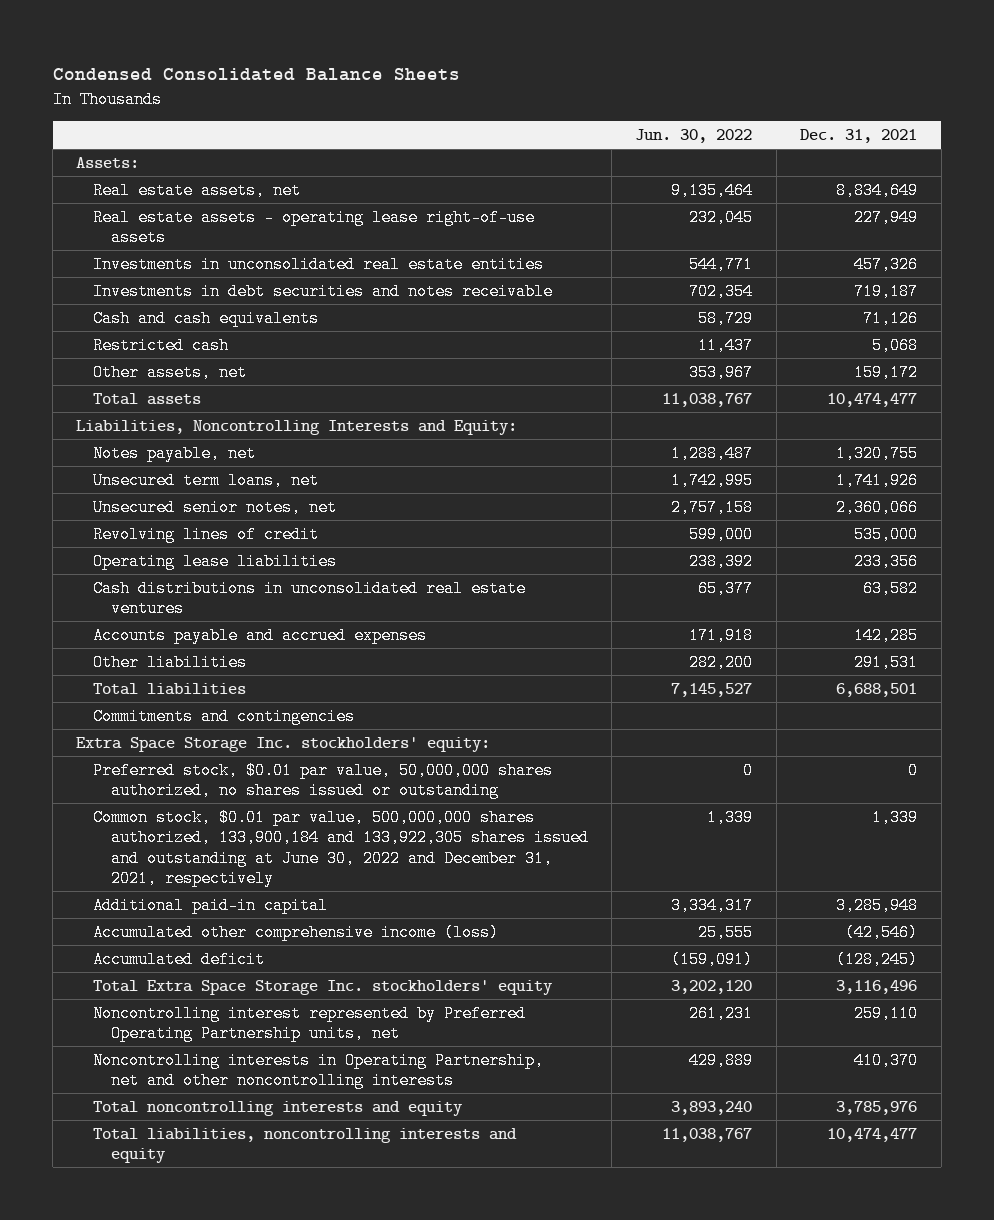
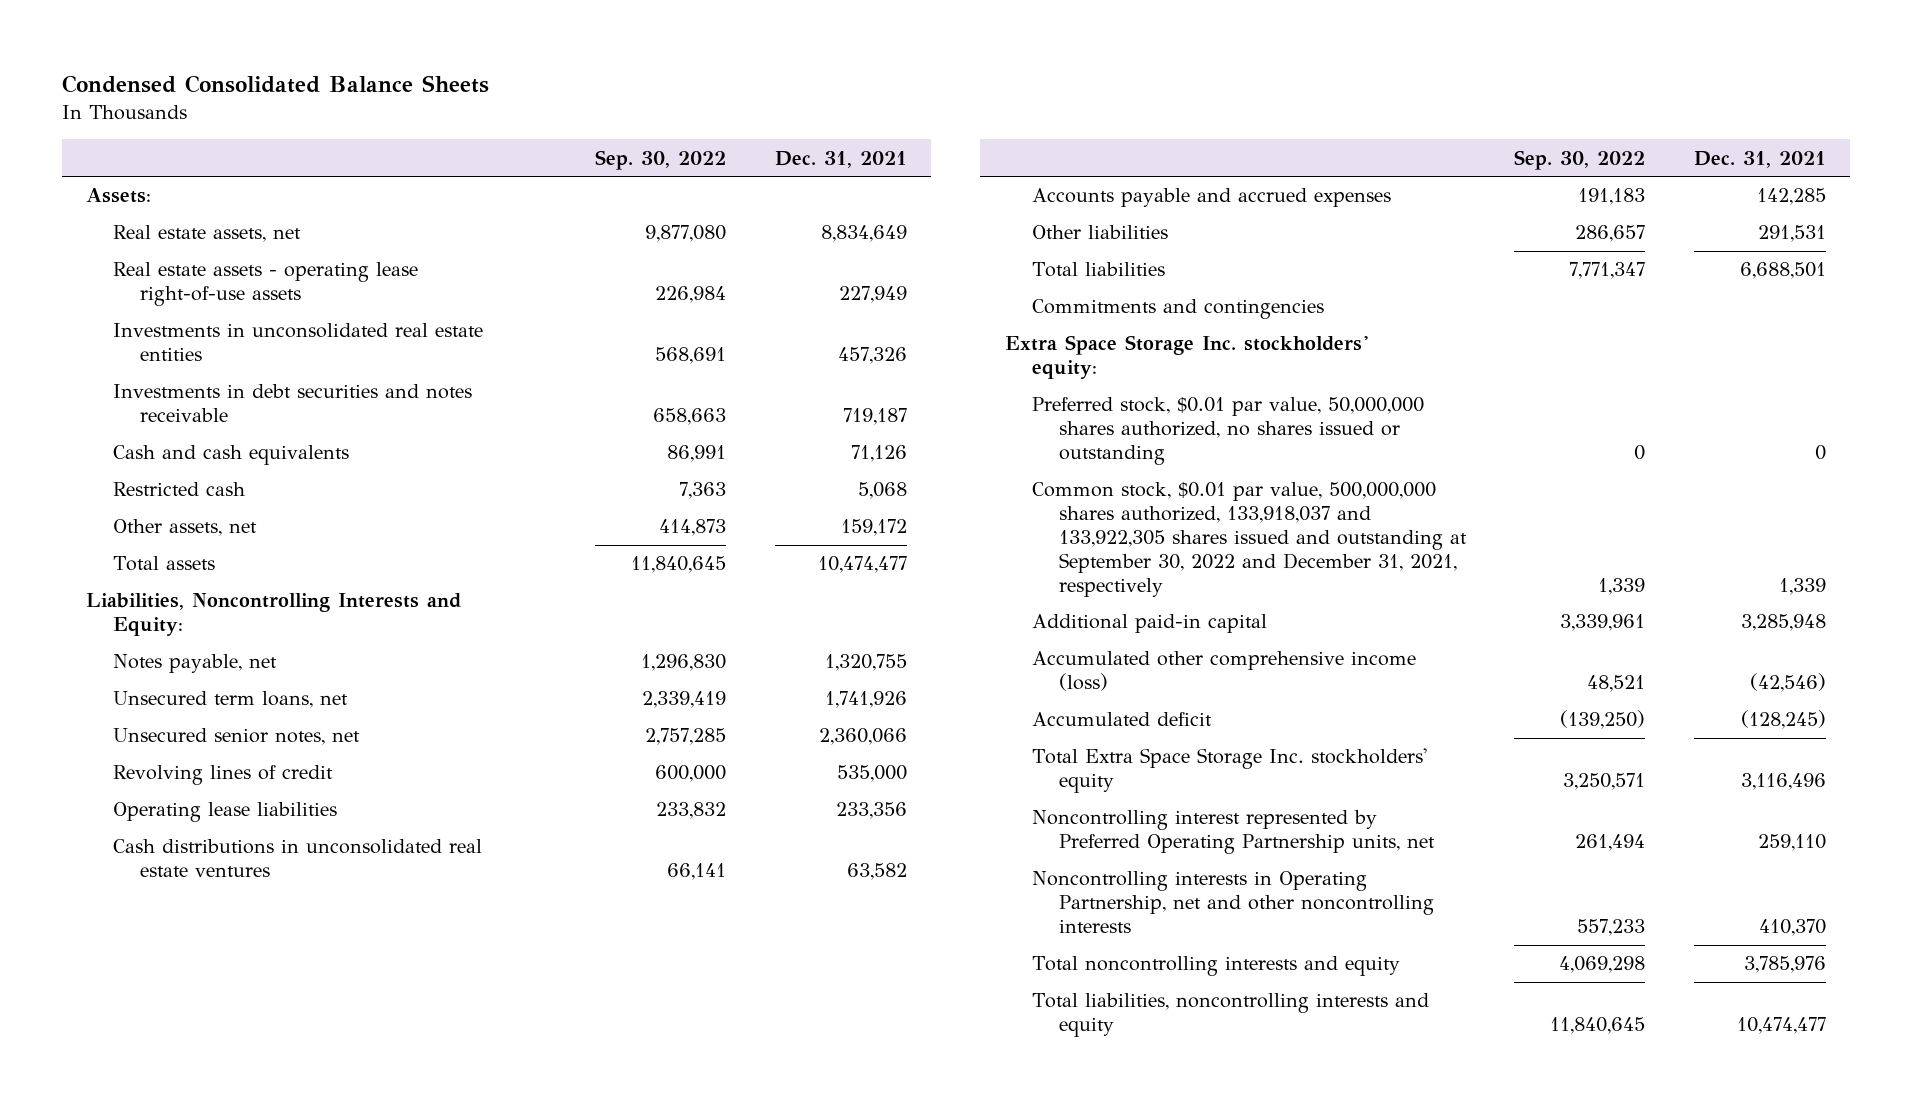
- | Jun. 30, 2022 | Dec. 31, 2021
+ | Sep. 30, 2022 | Dec. 31, 2021
- Common stock, $0.01 par value, 500,000,000 shares authorized, 133,900,184 and 133,922,305 shares issued and outstanding at June 30, 2022 and December 31, 2021, respectively | 1,339 | 1,339
+ Common stock, $0.01 par value, 500,000,000 shares authorized, 133,918,037 and 133,922,305 shares issued and outstanding at September 30, 2022 and December 31, 2021, respectively | 1,339 | 1,339

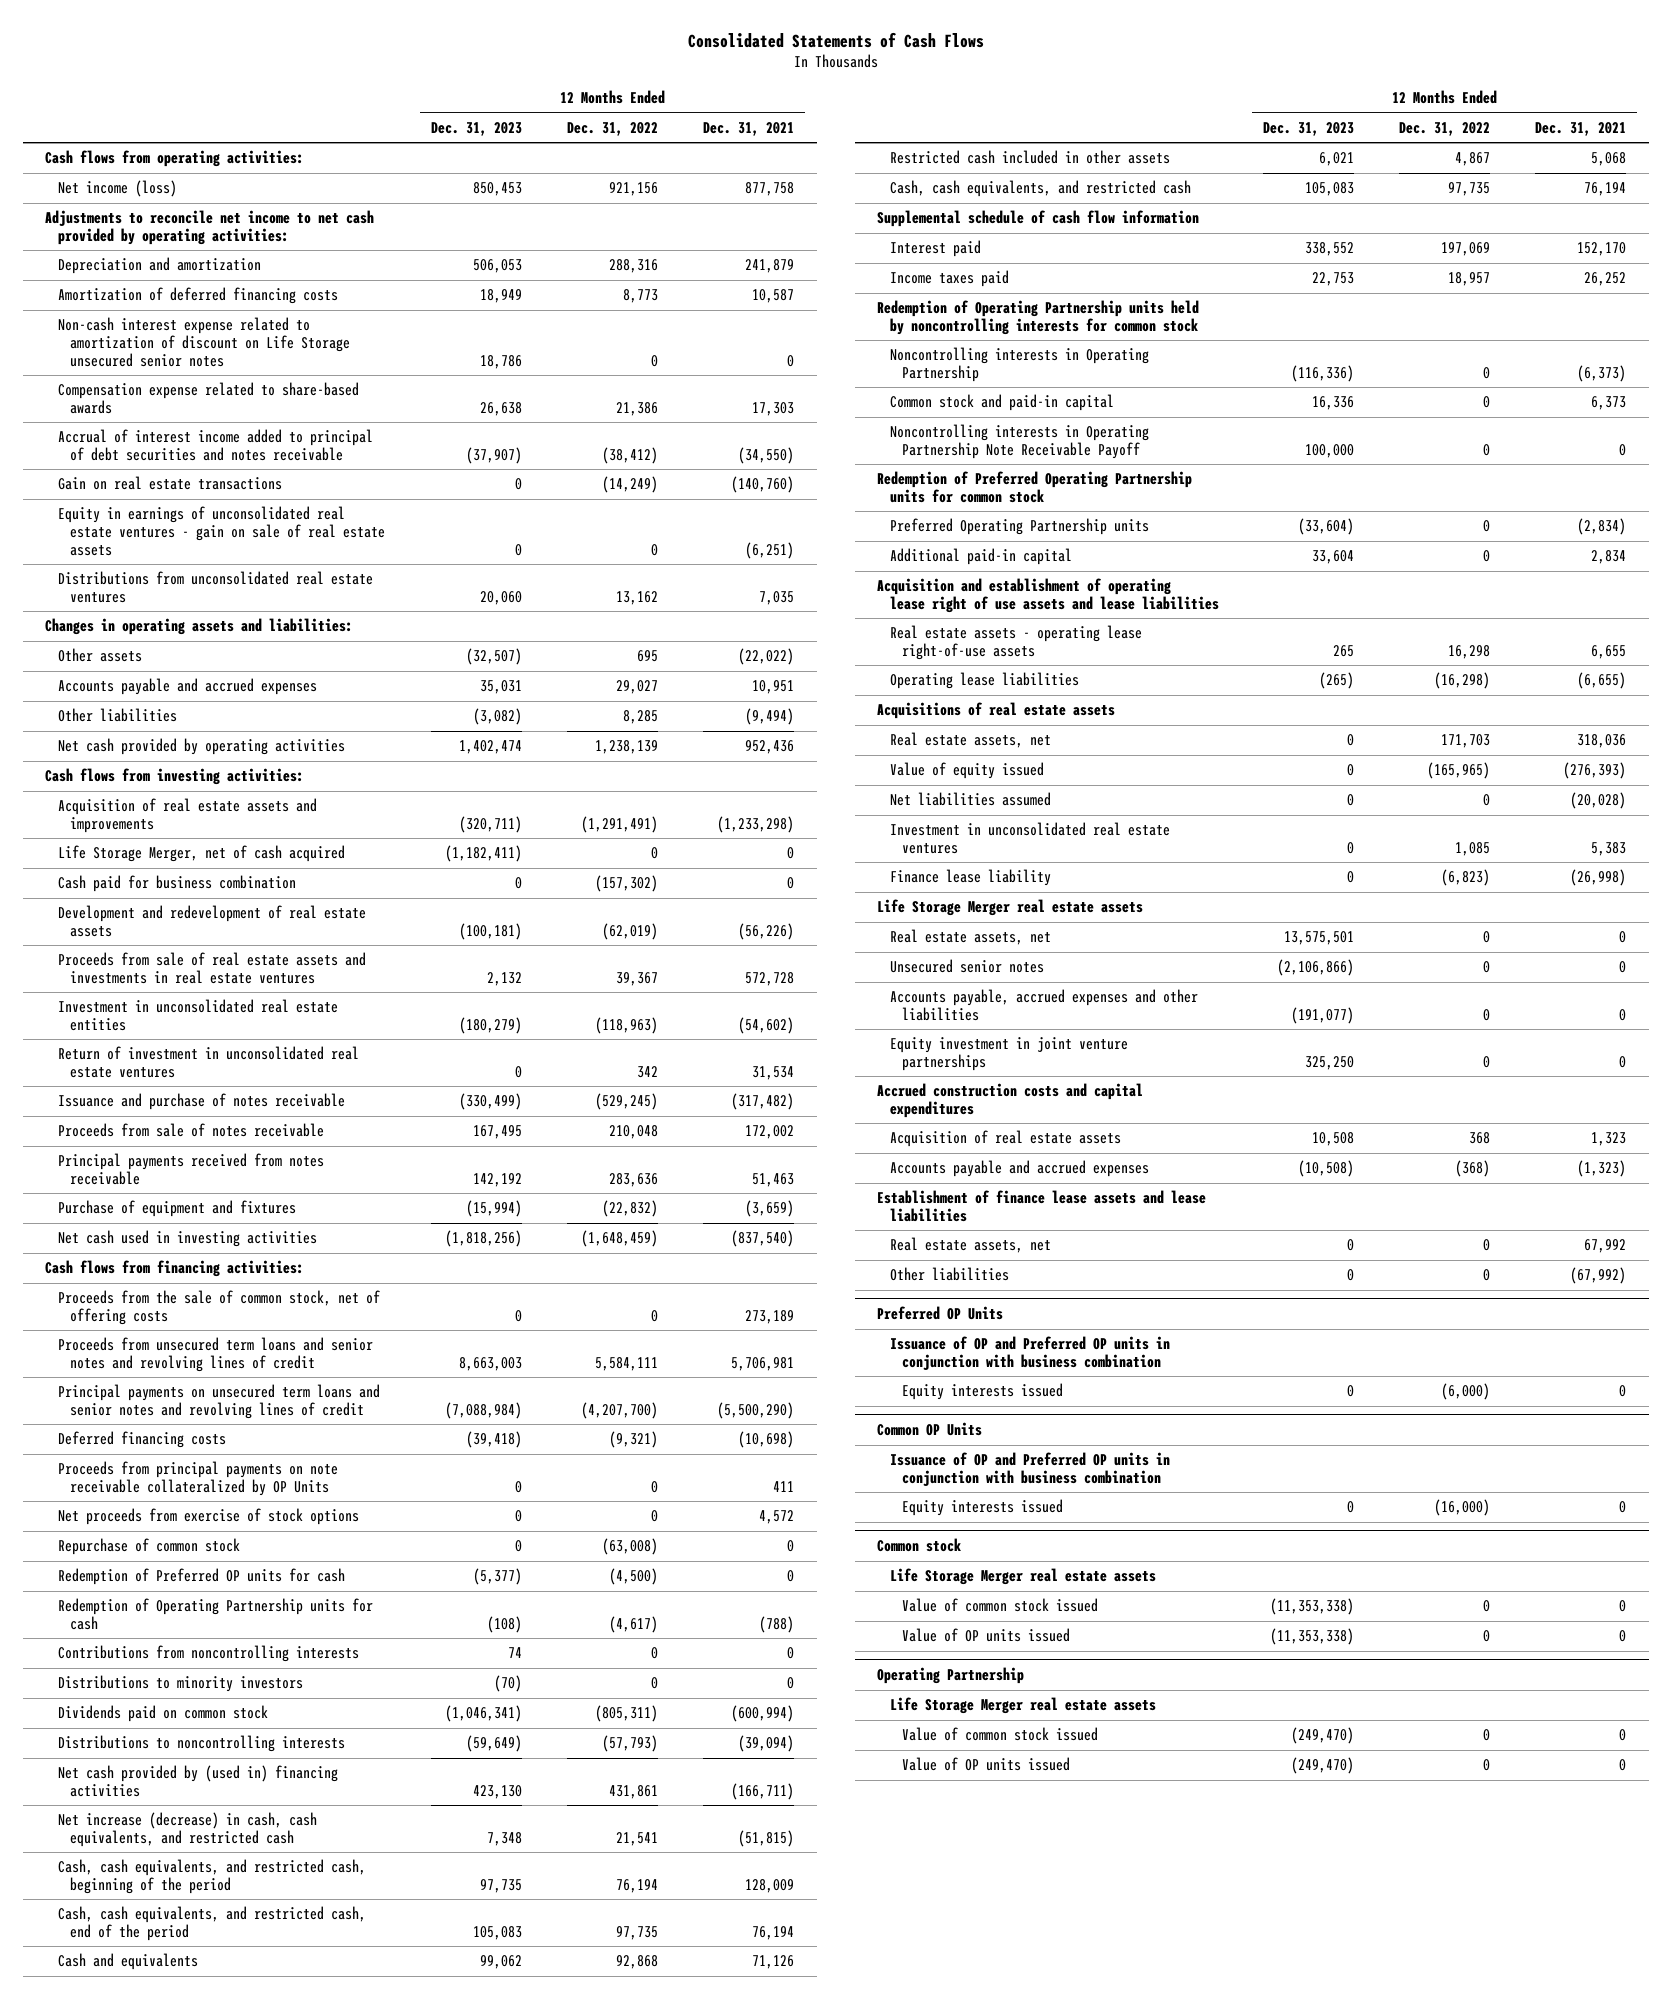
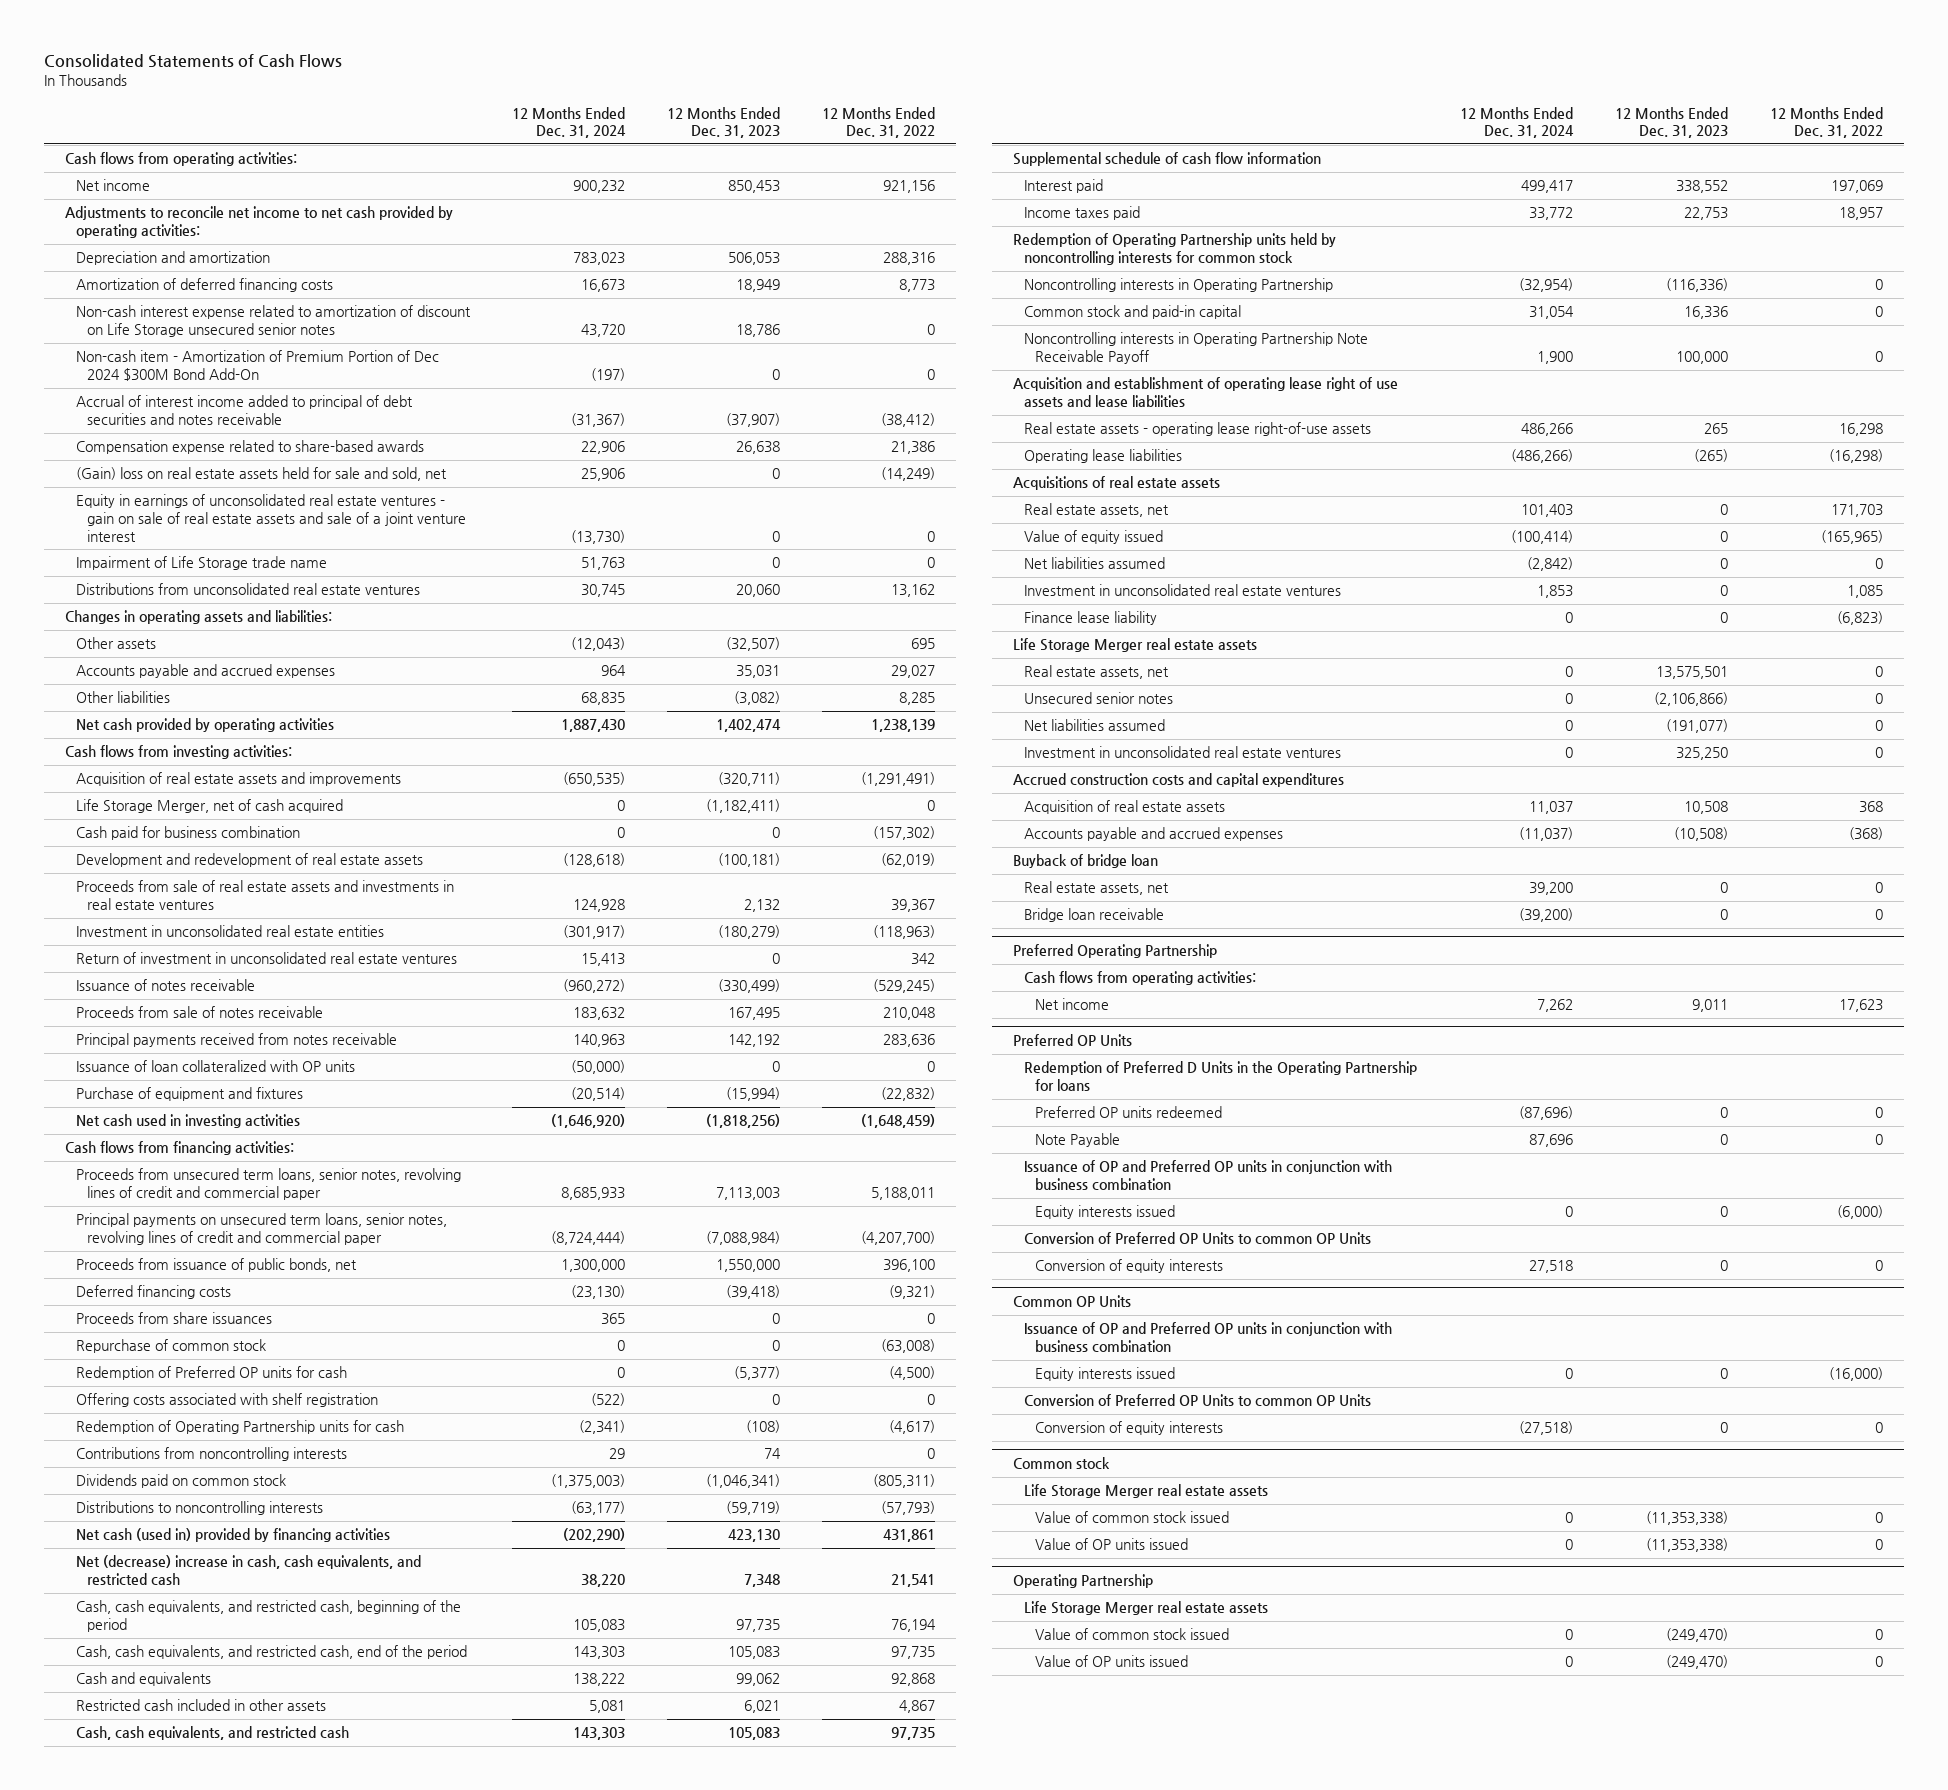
- | 12 Months Ended Dec. 31, 2023 | 12 Months Ended Dec. 31, 2022 | 12 Months Ended Dec. 31, 2021
+ | 12 Months Ended Dec. 31, 2024 | 12 Months Ended Dec. 31, 2023 | 12 Months Ended Dec. 31, 2022
- Net income (loss) | 850,453 | 921,156 | 877,758
+ Net income | 900,232 | 850,453 | 921,156
+ Non-cash item - Amortization of Premium Portion of Dec 2024 $300M Bond Add-On | (197) | 0 | 0
- Gain on real estate transactions | 0 | (14,249) | (140,760)
- Equity in earnings of unconsolidated real estate ventures - gain on sale of real estate assets | 0 | 0 | (6,251)
moved down: Compensation expense related to share-based awards | 22,906 | 26,638 | 21,386
+ (Gain) loss on real estate assets held for sale and sold, net | 25,906 | 0 | (14,249)
+ Equity in earnings of unconsolidated real estate ventures - gain on sale of real estate assets and sale of a joint venture interest | (13,730) | 0 | 0
+ Impairment of Life Storage trade name | 51,763 | 0 | 0
- Issuance and purchase of notes receivable | (330,499) | (529,245) | (317,482)
+ Issuance of notes receivable | (960,272) | (330,499) | (529,245)
+ Issuance of loan collateralized with OP units | (50,000) | 0 | 0
- Proceeds from the sale of common stock, net of offering costs | 0 | 0 | 273,189
- Proceeds from unsecured term loans and senior notes and revolving lines of credit | 8,663,003 | 5,584,111 | 5,706,981
- Principal payments on unsecured term loans and senior notes and revolving lines of credit | (7,088,984) | (4,207,700) | (5,500,290)
+ Proceeds from unsecured term loans, senior notes, revolving lines of credit and commercial paper | 8,685,933 | 7,113,003 | 5,188,011
+ Principal payments on unsecured term loans, senior notes, revolving lines of credit and commercial paper | (8,724,444) | (7,088,984) | (4,207,700)
+ Proceeds from issuance of public bonds, net | 1,300,000 | 1,550,000 | 396,100
- Proceeds from principal payments on note receivable collateralized by OP Units | 0 | 0 | 411
- Net proceeds from exercise of stock options | 0 | 0 | 4,572
+ Proceeds from share issuances | 365 | 0 | 0
+ Offering costs associated with shelf registration | (522) | 0 | 0
- Distributions to minority investors | (70) | 0 | 0
- Distributions to noncontrolling interests | (59,649) | (57,793) | (39,094)
- Net cash provided by (used in) financing activities | 423,130 | 431,861 | (166,711)
- Net increase (decrease) in cash, cash equivalents, and restricted cash | 7,348 | 21,541 | (51,815)
+ Distributions to noncontrolling interests | (63,177) | (59,719) | (57,793)
+ Net cash (used in) provided by financing activities | (202,290) | 423,130 | 431,861
+ Net (decrease) increase in cash, cash equivalents, and restricted cash | 38,220 | 7,348 | 21,541
- Redemption of Preferred Operating Partnership units for common stock
- Preferred Operating Partnership units | (33,604) | 0 | (2,834)
- Additional paid-in capital | 33,604 | 0 | 2,834
- Accounts payable, accrued expenses and other liabilities | (191,077) | 0 | 0
- Equity investment in joint venture partnerships | 325,250 | 0 | 0
+ Net liabilities assumed | 0 | (191,077) | 0
+ Investment in unconsolidated real estate ventures | 0 | 325,250 | 0
- Establishment of finance lease assets and lease liabilities
+ Buyback of bridge loan
- Other liabilities | 0 | 0 | (67,992)
+ Bridge loan receivable | (39,200) | 0 | 0
+ Preferred Operating Partnership
+ Cash flows from operating activities:
+ Net income | 7,262 | 9,011 | 17,623
@ Preferred OP Units
+ Redemption of Preferred D Units in the Operating Partnership for loans
+ Preferred OP units redeemed | (87,696) | 0 | 0
+ Note Payable | 87,696 | 0 | 0
+ Conversion of Preferred OP Units to common OP Units
+ Conversion of equity interests | 27,518 | 0 | 0
@ Common OP Units
+ Conversion of Preferred OP Units to common OP Units
+ Conversion of equity interests | (27,518) | 0 | 0

